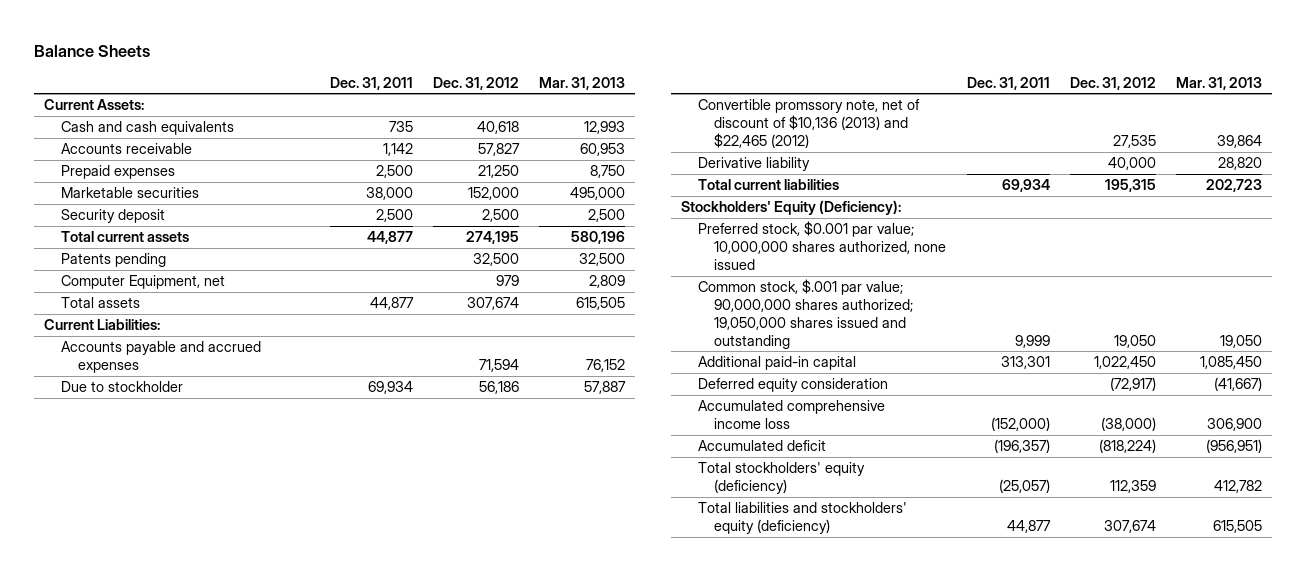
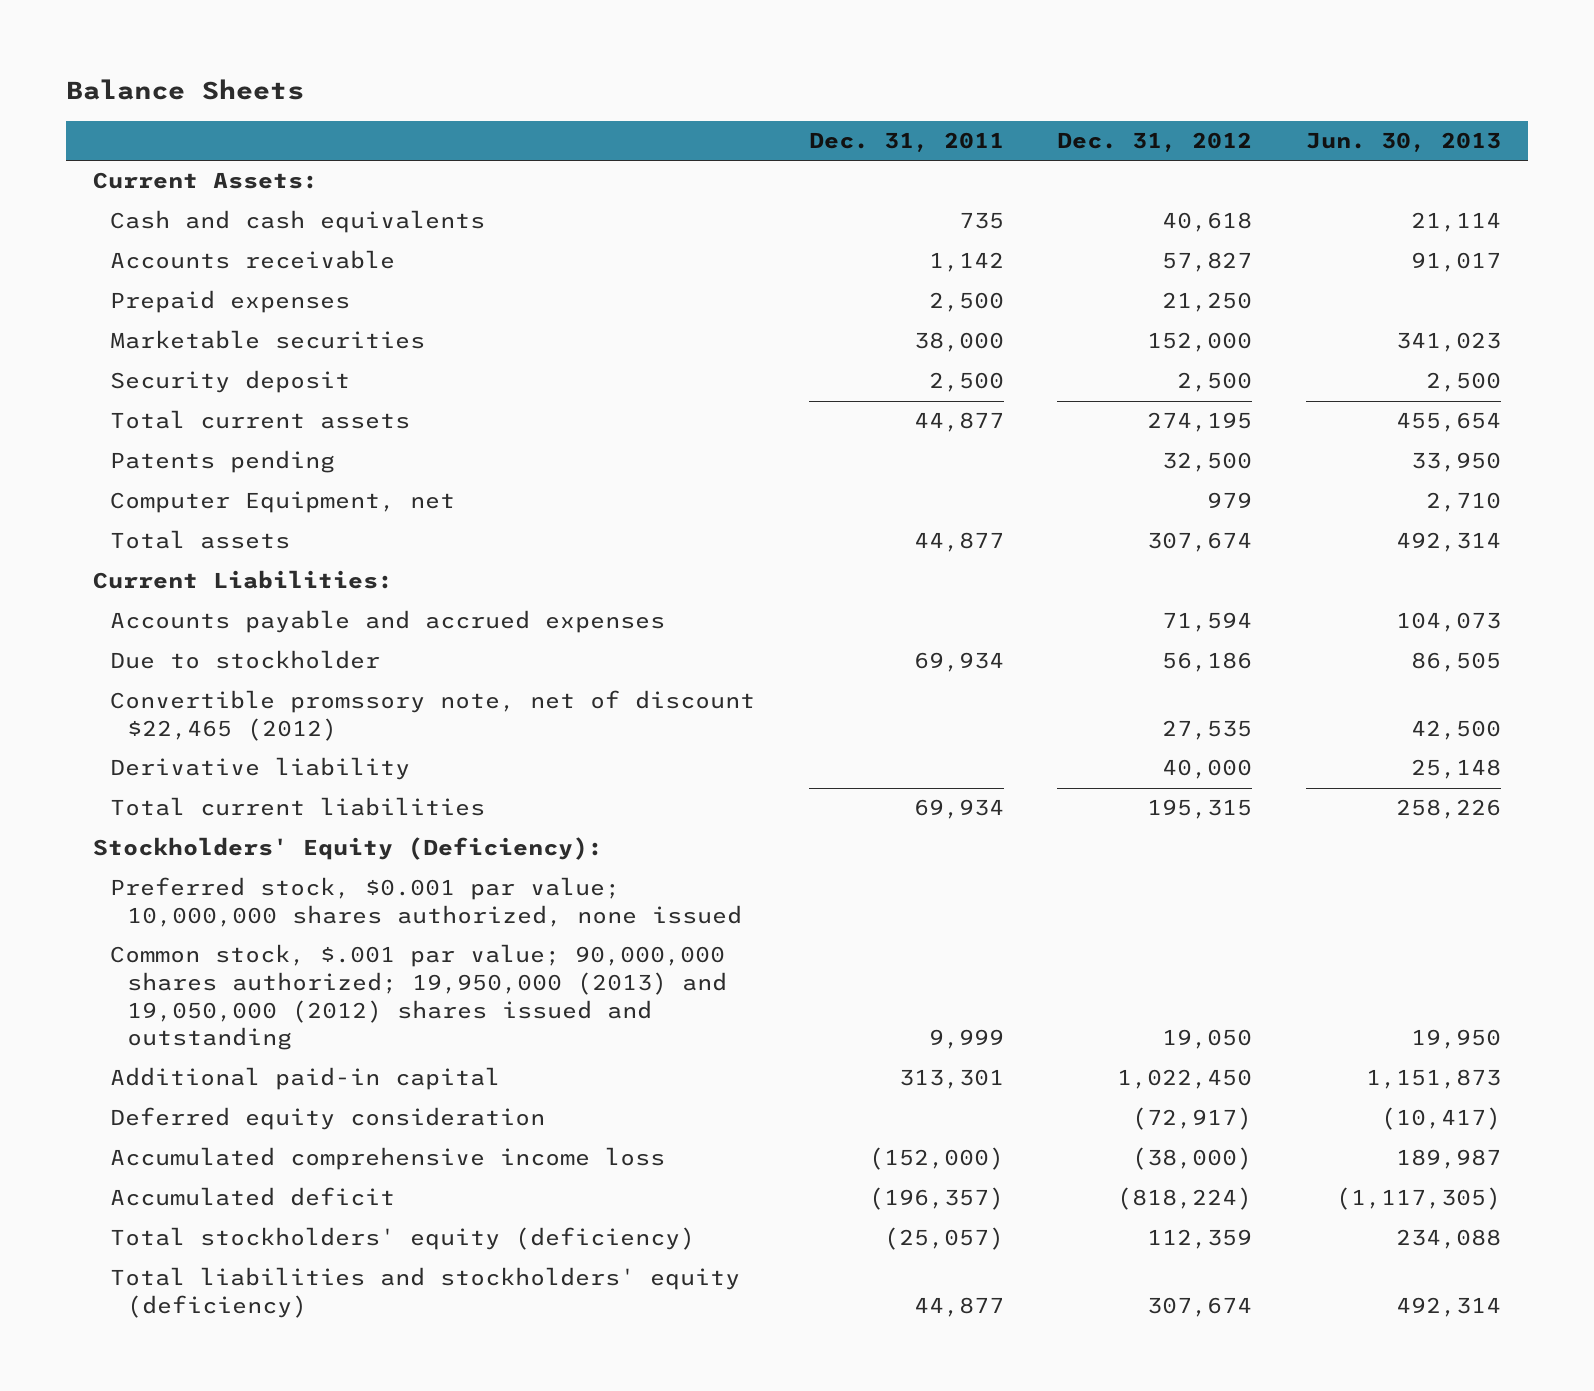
- | Dec. 31, 2011 | Dec. 31, 2012 | Mar. 31, 2013
+ | Dec. 31, 2011 | Dec. 31, 2012 | Jun. 30, 2013
- Convertible promssory note, net of discount of $10,136 (2013) and $22,465 (2012) | | 27,535 | 39,864
+ Convertible promssory note, net of discount $22,465 (2012) | | 27,535 | 42,500
- Common stock, $.001 par value; 90,000,000 shares authorized; 19,050,000 shares issued and outstanding | 9,999 | 19,050 | 19,050
+ Common stock, $.001 par value; 90,000,000 shares authorized; 19,950,000 (2013) and 19,050,000 (2012) shares issued and outstanding | 9,999 | 19,050 | 19,950

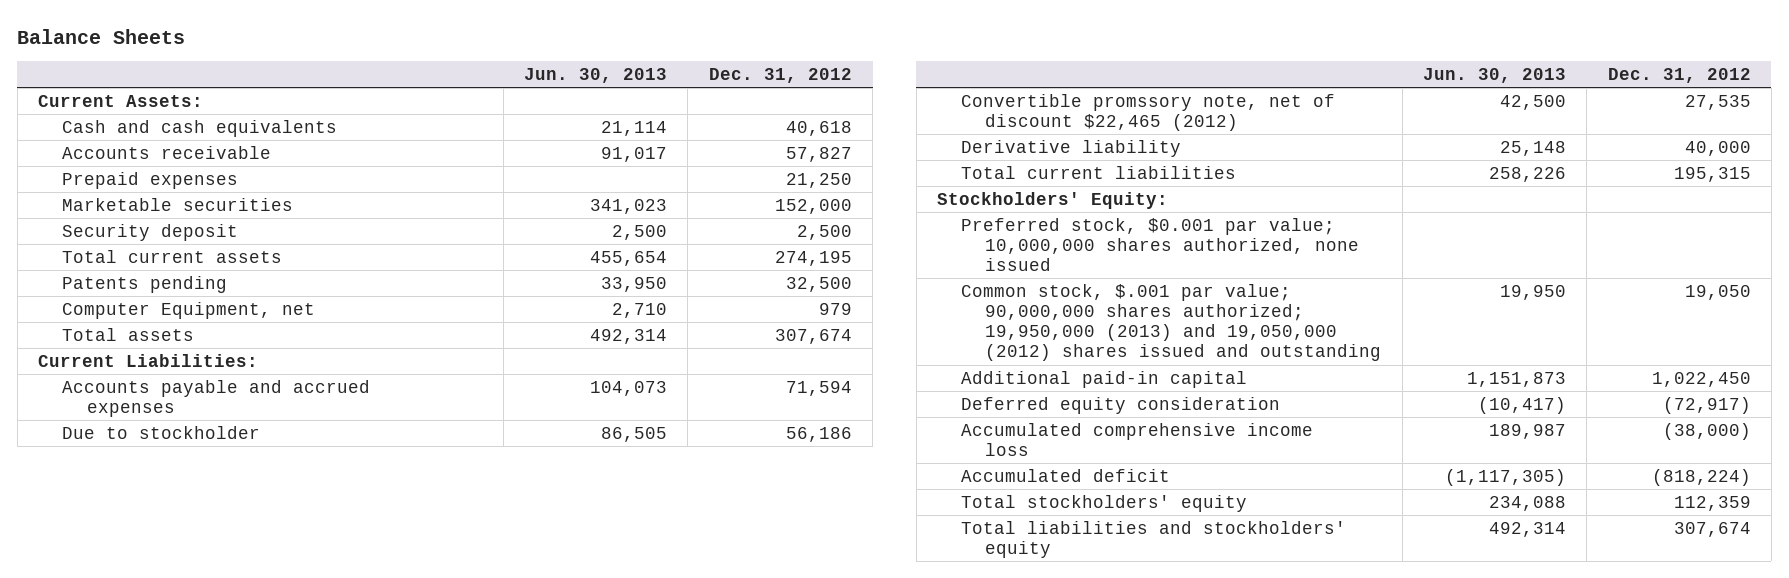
- | Dec. 31, 2011 | Dec. 31, 2012 | Jun. 30, 2013
+ | Jun. 30, 2013 | Dec. 31, 2012
- Stockholders' Equity (Deficiency):
+ Stockholders' Equity:
- Total stockholders' equity (deficiency) | (25,057) | 112,359 | 234,088
- Total liabilities and stockholders' equity (deficiency) | 44,877 | 307,674 | 492,314
+ Total stockholders' equity | 234,088 | 112,359
+ Total liabilities and stockholders' equity | 492,314 | 307,674

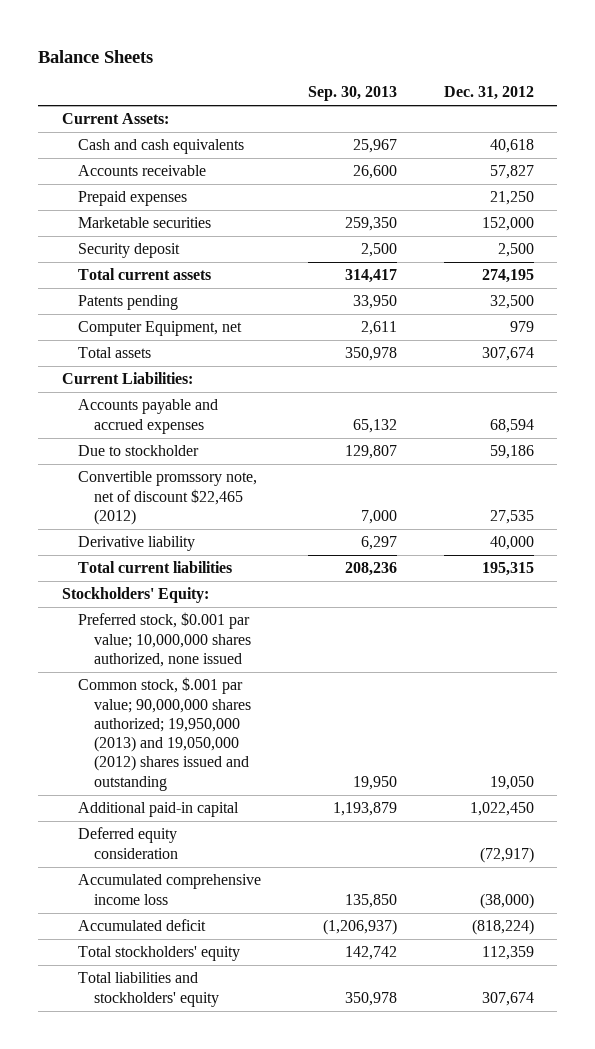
- | Jun. 30, 2013 | Dec. 31, 2012
+ | Sep. 30, 2013 | Dec. 31, 2012
- Accounts payable and accrued expenses | 104,073 | 71,594
- Due to stockholder | 86,505 | 56,186
+ Accounts payable and accrued expenses | 65,132 | 68,594
+ Due to stockholder | 129,807 | 59,186

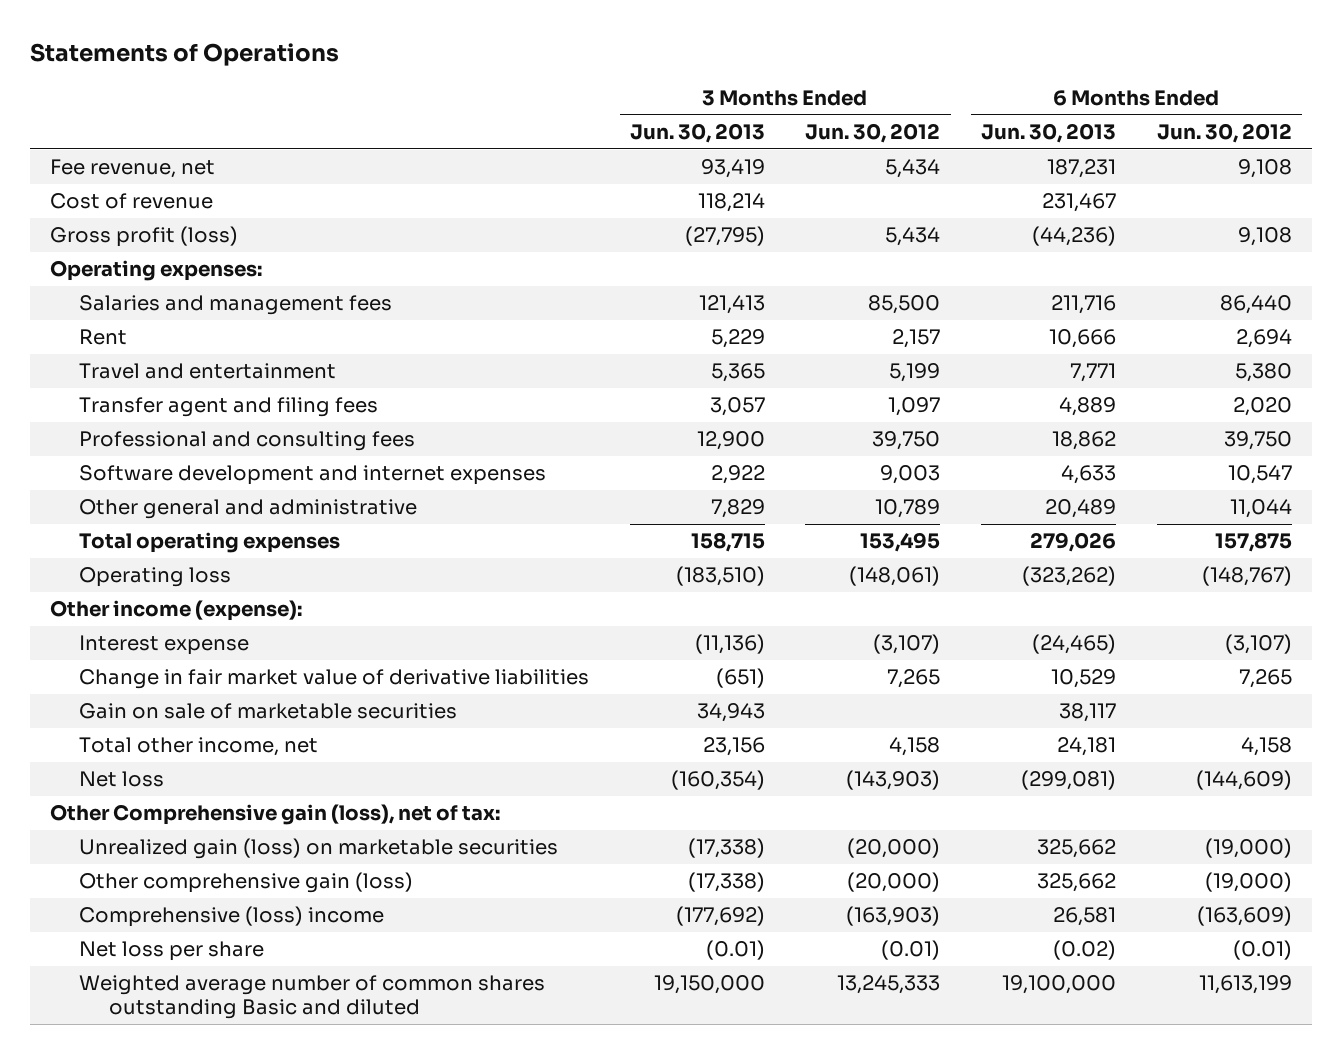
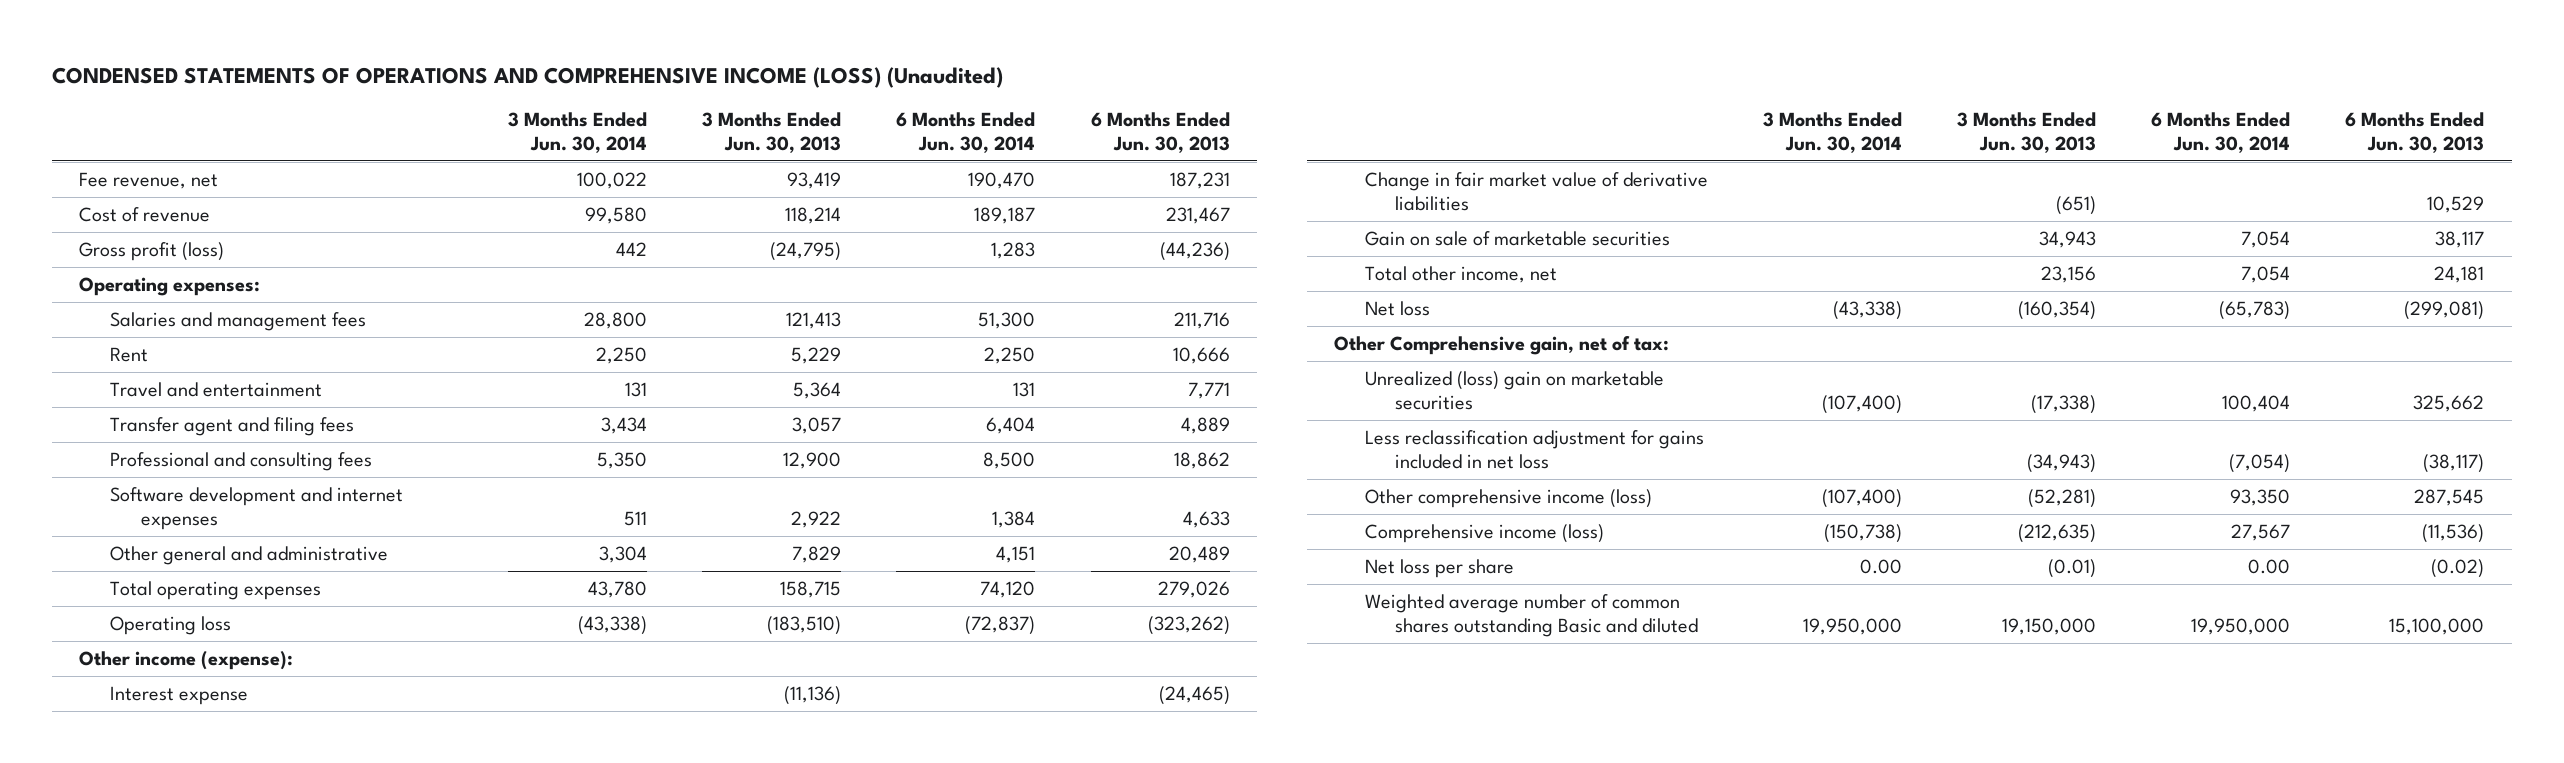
- Statements of Operations
+ CONDENSED STATEMENTS OF OPERATIONS AND COMPREHENSIVE INCOME (LOSS) (Unaudited)
- | 3 Months Ended Jun. 30, 2013 | 3 Months Ended Jun. 30, 2012 | 6 Months Ended Jun. 30, 2013 | 6 Months Ended Jun. 30, 2012
+ | 3 Months Ended Jun. 30, 2014 | 3 Months Ended Jun. 30, 2013 | 6 Months Ended Jun. 30, 2014 | 6 Months Ended Jun. 30, 2013
- Gross profit (loss) | (27,795) | 5,434 | (44,236) | 9,108
+ Gross profit (loss) | 442 | (24,795) | 1,283 | (44,236)
- Travel and entertainment | 5,365 | 5,199 | 7,771 | 5,380
+ Travel and entertainment | 131 | 5,364 | 131 | 7,771
- Other Comprehensive gain (loss), net of tax:
- Unrealized gain (loss) on marketable securities | (17,338) | (20,000) | 325,662 | (19,000)
- Other comprehensive gain (loss) | (17,338) | (20,000) | 325,662 | (19,000)
- Comprehensive (loss) income | (177,692) | (163,903) | 26,581 | (163,609)
+ Other Comprehensive gain, net of tax:
+ Unrealized (loss) gain on marketable securities | (107,400) | (17,338) | 100,404 | 325,662
+ Less reclassification adjustment for gains included in net loss | | (34,943) | (7,054) | (38,117)
+ Other comprehensive income (loss) | (107,400) | (52,281) | 93,350 | 287,545
+ Comprehensive income (loss) | (150,738) | (212,635) | 27,567 | (11,536)
- Weighted average number of common shares outstanding Basic and diluted | 19,150,000 | 13,245,333 | 19,100,000 | 11,613,199
+ Weighted average number of common shares outstanding Basic and diluted | 19,950,000 | 19,150,000 | 19,950,000 | 15,100,000

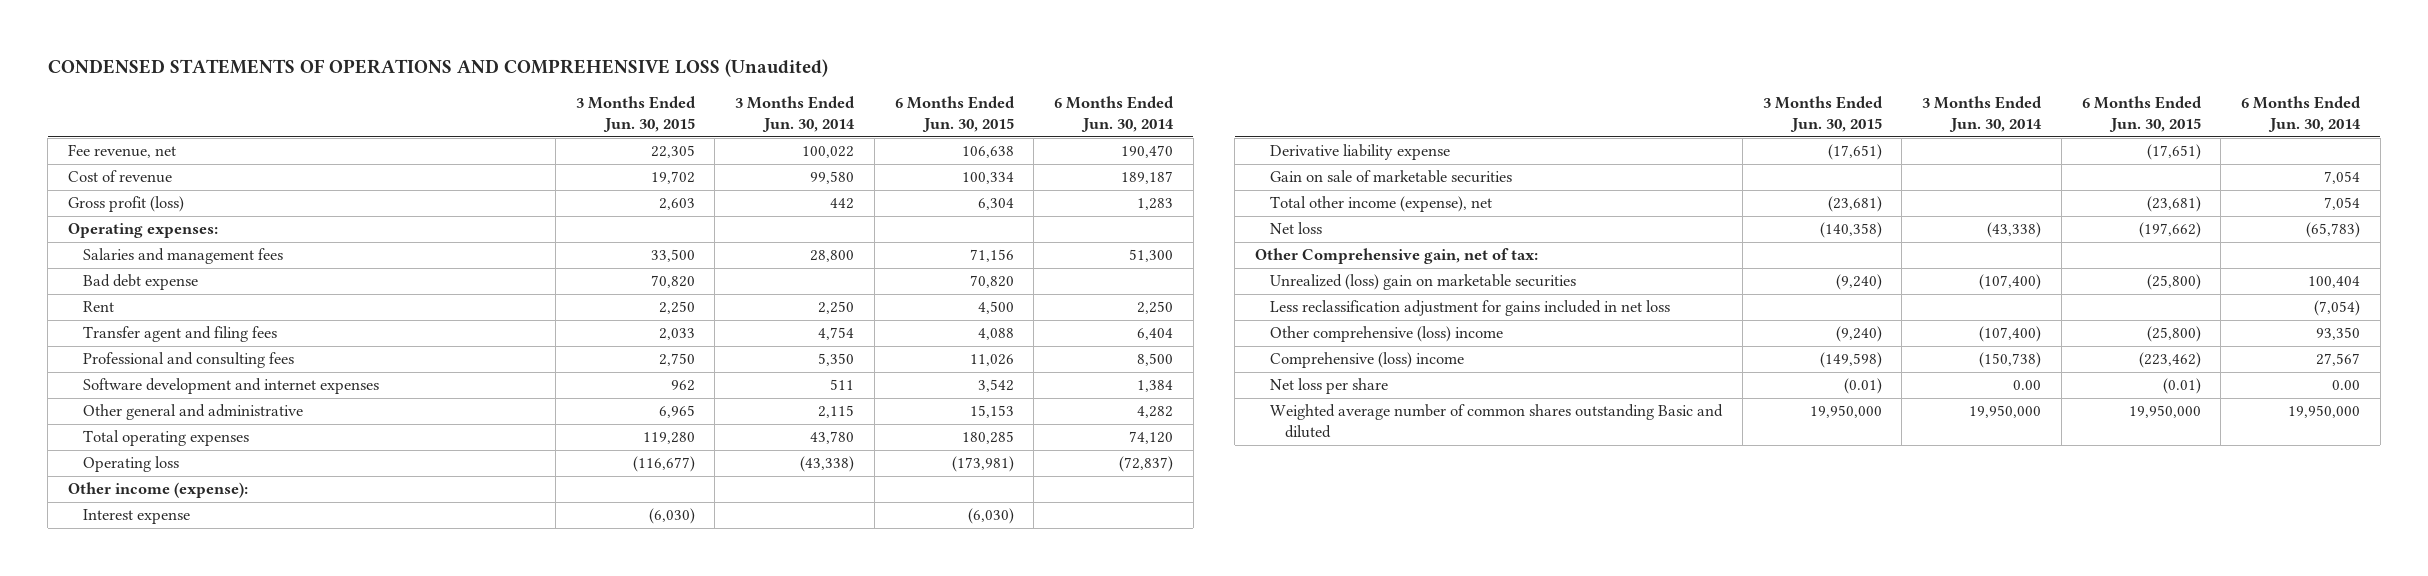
- CONDENSED STATEMENTS OF OPERATIONS AND COMPREHENSIVE INCOME (LOSS) (Unaudited)
+ CONDENSED STATEMENTS OF OPERATIONS AND COMPREHENSIVE LOSS (Unaudited)
- | 3 Months Ended Jun. 30, 2014 | 3 Months Ended Jun. 30, 2013 | 6 Months Ended Jun. 30, 2014 | 6 Months Ended Jun. 30, 2013
+ | 3 Months Ended Jun. 30, 2015 | 3 Months Ended Jun. 30, 2014 | 6 Months Ended Jun. 30, 2015 | 6 Months Ended Jun. 30, 2014
+ Bad debt expense | 70,820 | | 70,820 |
- Travel and entertainment | 131 | 5,364 | 131 | 7,771
- Transfer agent and filing fees | 3,434 | 3,057 | 6,404 | 4,889
+ Transfer agent and filing fees | 2,033 | 4,754 | 4,088 | 6,404
- Other general and administrative | 3,304 | 7,829 | 4,151 | 20,489
+ Other general and administrative | 6,965 | 2,115 | 15,153 | 4,282
- Change in fair market value of derivative liabilities | | (651) | | 10,529
+ Derivative liability expense | (17,651) | | (17,651) |
- Total other income, net | | 23,156 | 7,054 | 24,181
+ Total other income (expense), net | (23,681) | | (23,681) | 7,054
- Other comprehensive income (loss) | (107,400) | (52,281) | 93,350 | 287,545
- Comprehensive income (loss) | (150,738) | (212,635) | 27,567 | (11,536)
+ Other comprehensive (loss) income | (9,240) | (107,400) | (25,800) | 93,350
+ Comprehensive (loss) income | (149,598) | (150,738) | (223,462) | 27,567

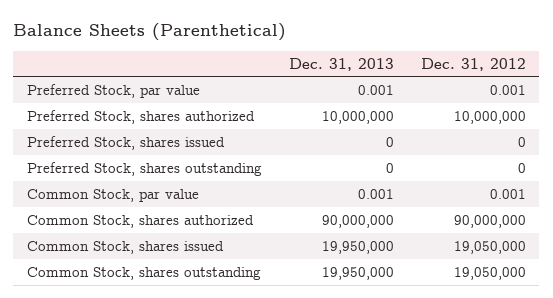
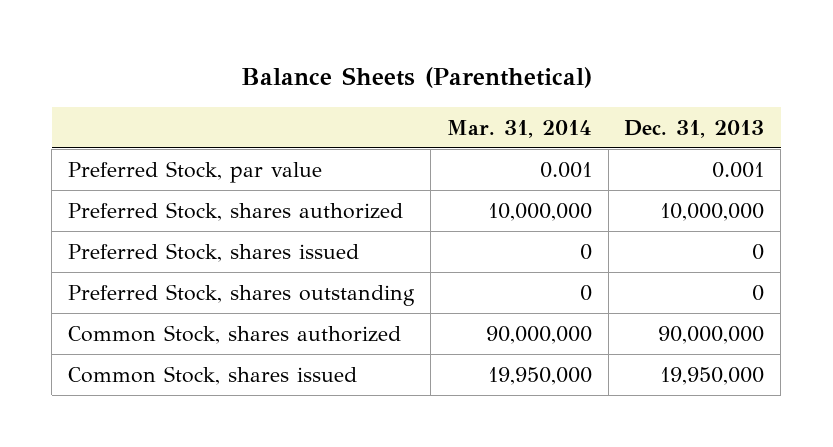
- | Dec. 31, 2013 | Dec. 31, 2012
+ | Mar. 31, 2014 | Dec. 31, 2013
- Common Stock, par value | 0.001 | 0.001
- Common Stock, shares outstanding | 19,950,000 | 19,050,000

